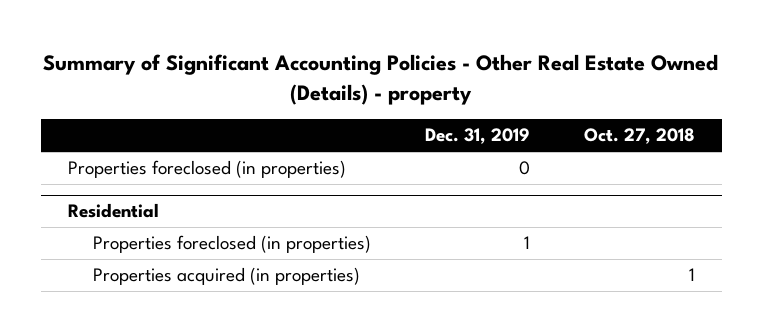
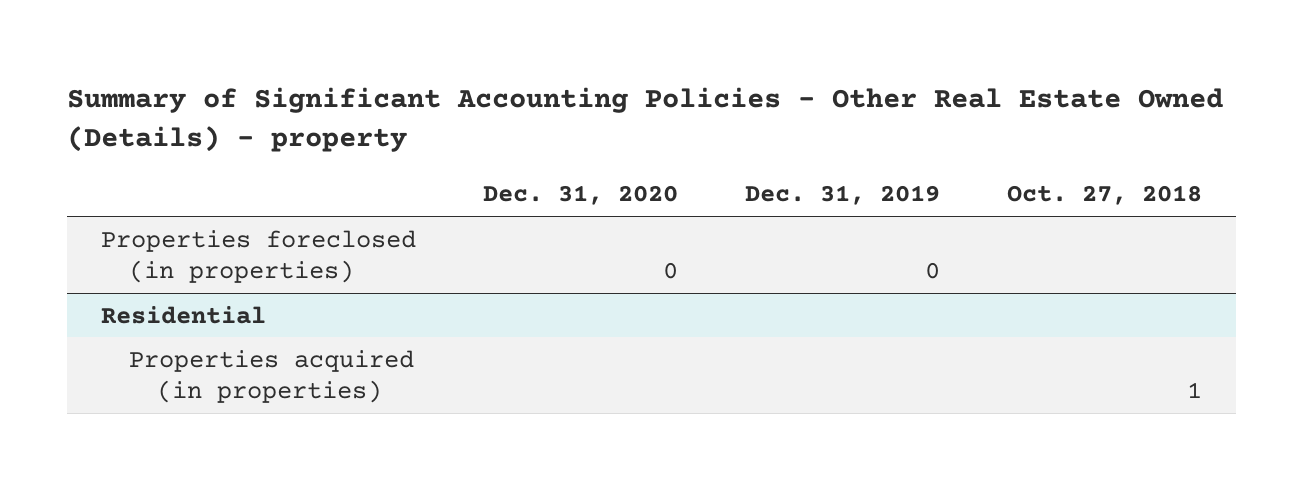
- | Dec. 31, 2019 | Oct. 27, 2018
+ | Dec. 31, 2020 | Dec. 31, 2019 | Oct. 27, 2018
@ Residential
- Properties foreclosed (in properties) | 1 |

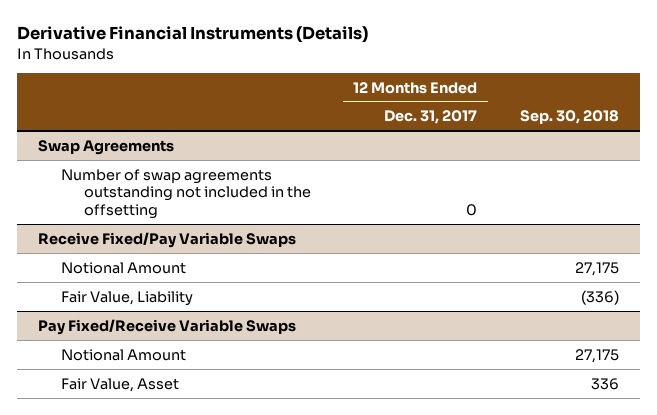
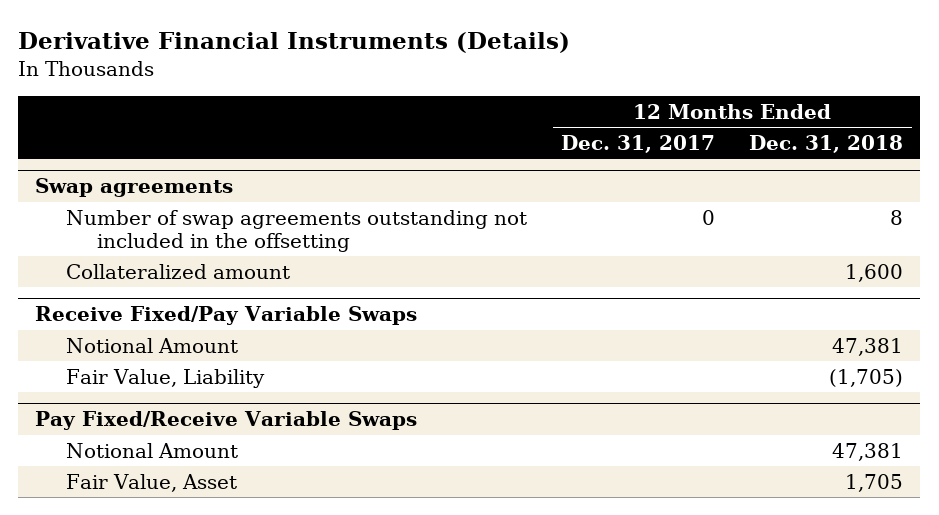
- | 12 Months Ended Dec. 31, 2017 | Sep. 30, 2018
+ | 12 Months Ended Dec. 31, 2017 | 12 Months Ended Dec. 31, 2018
- Swap Agreements
+ Swap agreements
+ Collateralized amount | | 1,600

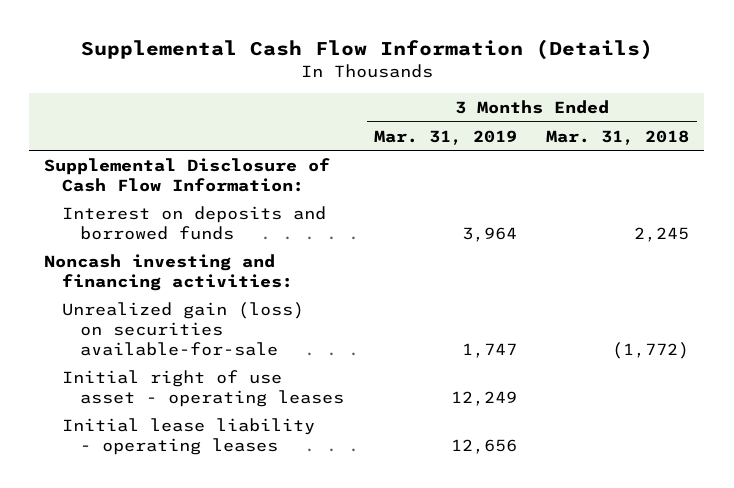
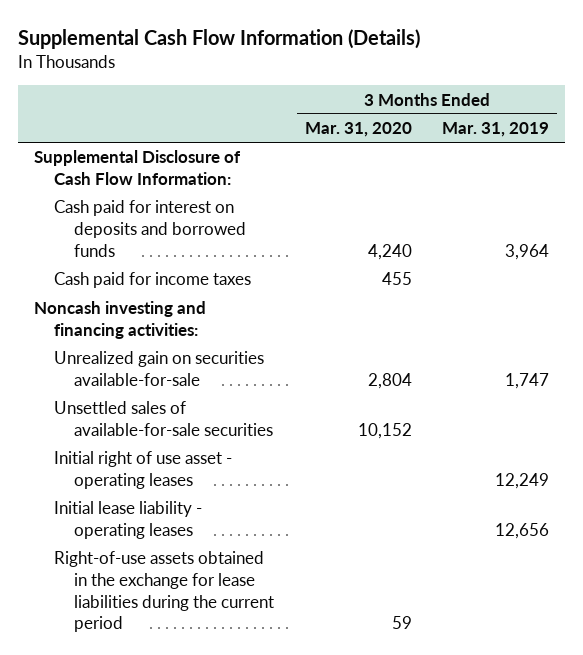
- | 3 Months Ended Mar. 31, 2019 | 3 Months Ended Mar. 31, 2018
+ | 3 Months Ended Mar. 31, 2020 | 3 Months Ended Mar. 31, 2019
- Interest on deposits and borrowed funds | 3,964 | 2,245
+ Cash paid for interest on deposits and borrowed funds | 4,240 | 3,964
+ Cash paid for income taxes | 455 |
- Unrealized gain (loss) on securities available-for-sale | 1,747 | (1,772)
+ Unrealized gain on securities available-for-sale | 2,804 | 1,747
+ Unsettled sales of available-for-sale securities | 10,152 |
+ Right-of-use assets obtained in the exchange for lease liabilities during the current period | 59 |

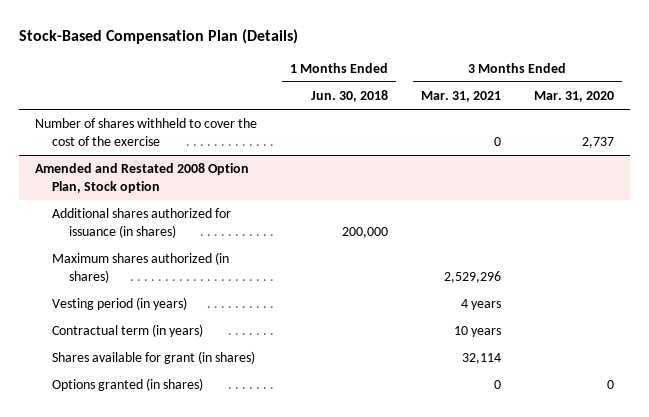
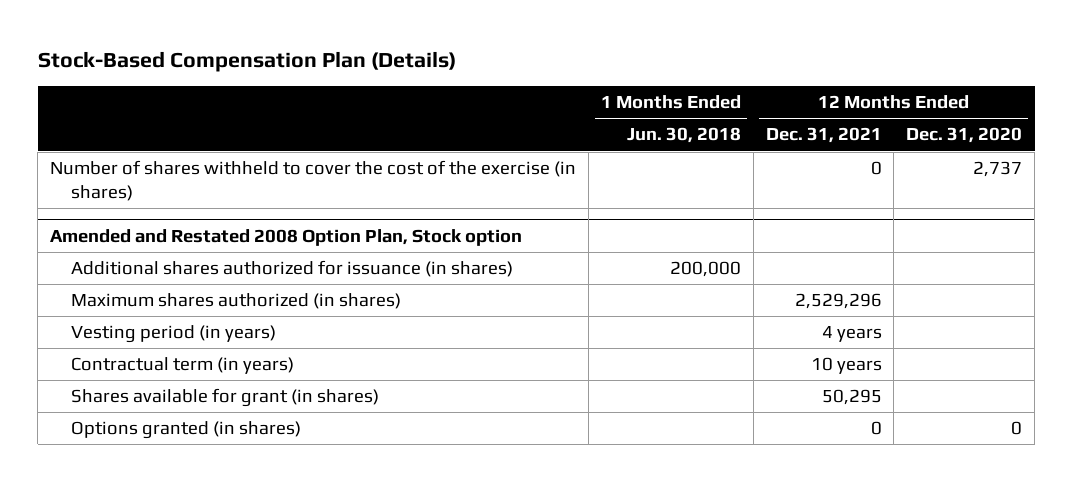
- | 1 Months Ended Jun. 30, 2018 | 3 Months Ended Mar. 31, 2021 | 3 Months Ended Mar. 31, 2020
+ | 1 Months Ended Jun. 30, 2018 | 12 Months Ended Dec. 31, 2021 | 12 Months Ended Dec. 31, 2020
- Number of shares withheld to cover the cost of the exercise | | 0 | 2,737
+ Number of shares withheld to cover the cost of the exercise (in shares) | | 0 | 2,737

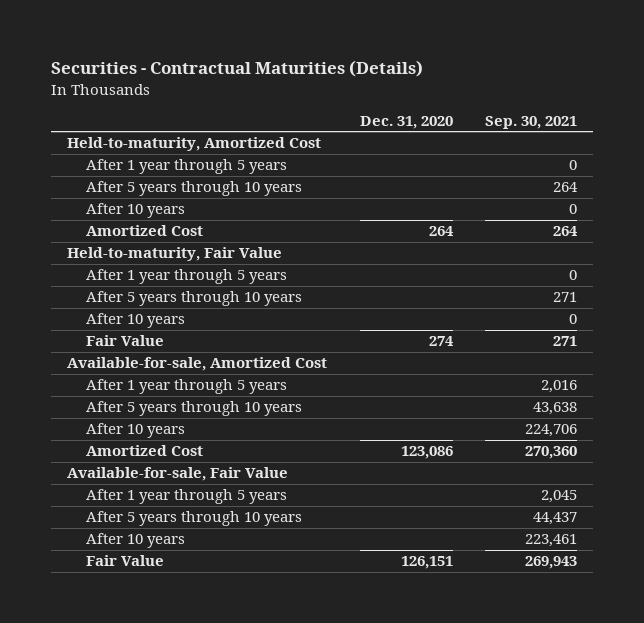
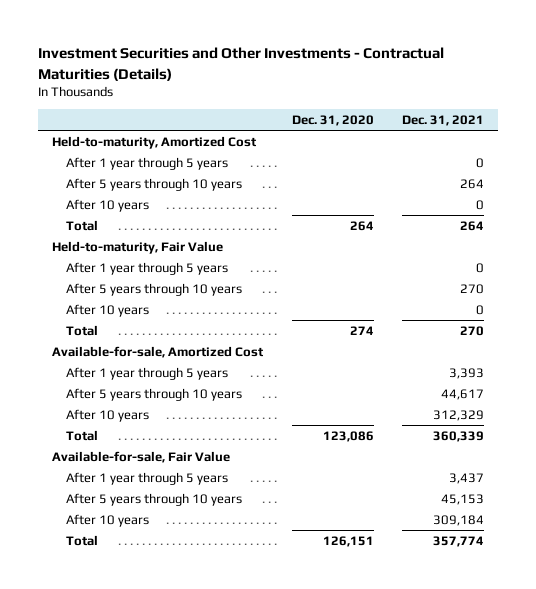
- Securities - Contractual Maturities (Details)
+ Investment Securities and Other Investments - Contractual Maturities (Details)
- | Dec. 31, 2020 | Sep. 30, 2021
+ | Dec. 31, 2020 | Dec. 31, 2021
- Amortized Cost | 264 | 264
+ Total | 264 | 264
- Fair Value | 274 | 271
+ Total | 274 | 270
- Amortized Cost | 123,086 | 270,360
+ Total | 123,086 | 360,339
- Fair Value | 126,151 | 269,943
+ Total | 126,151 | 357,774

